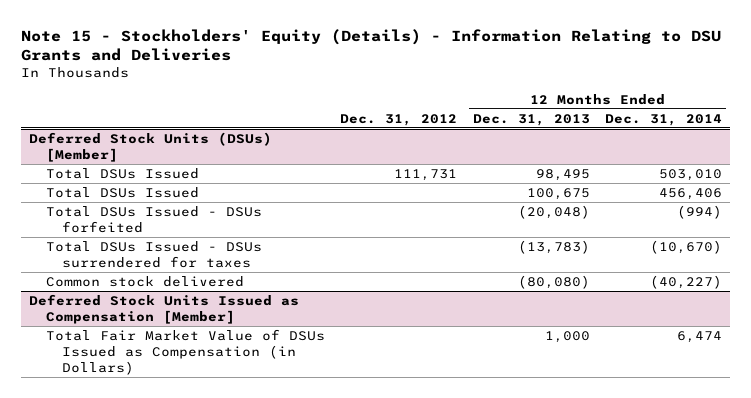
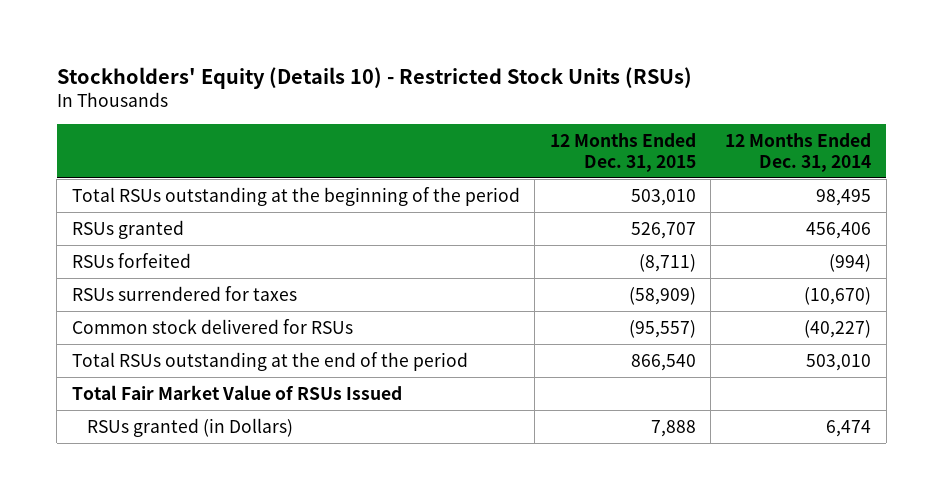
- Note 15 - Stockholders' Equity (Details) - Information Relating to DSU Grants and Deliveries
+ Stockholders' Equity (Details 10) - Restricted Stock Units (RSUs)
- | Dec. 31, 2012 | 12 Months Ended Dec. 31, 2013 | 12 Months Ended Dec. 31, 2014
+ | 12 Months Ended Dec. 31, 2015 | 12 Months Ended Dec. 31, 2014
- Deferred Stock Units (DSUs) [Member]
- Total DSUs Issued | 111,731 | 98,495 | 503,010
- Total DSUs Issued | | 100,675 | 456,406
- Total DSUs Issued - DSUs forfeited | | (20,048) | (994)
- Total DSUs Issued - DSUs surrendered for taxes | | (13,783) | (10,670)
- Common stock delivered | | (80,080) | (40,227)
- Deferred Stock Units Issued as Compensation [Member]
- Total Fair Market Value of DSUs Issued as Compensation (in Dollars) | | 1,000 | 6,474
+ Total RSUs outstanding at the beginning of the period | 503,010 | 98,495
+ RSUs granted | 526,707 | 456,406
+ RSUs forfeited | (8,711) | (994)
+ RSUs surrendered for taxes | (58,909) | (10,670)
+ Common stock delivered for RSUs | (95,557) | (40,227)
+ Total RSUs outstanding at the end of the period | 866,540 | 503,010
+ Total Fair Market Value of RSUs Issued
+ RSUs granted (in Dollars) | 7,888 | 6,474

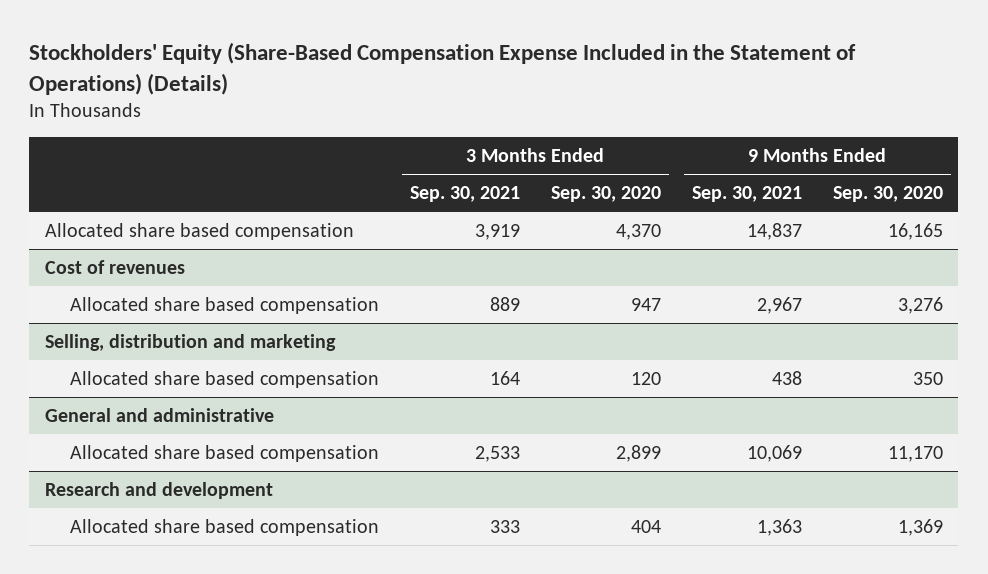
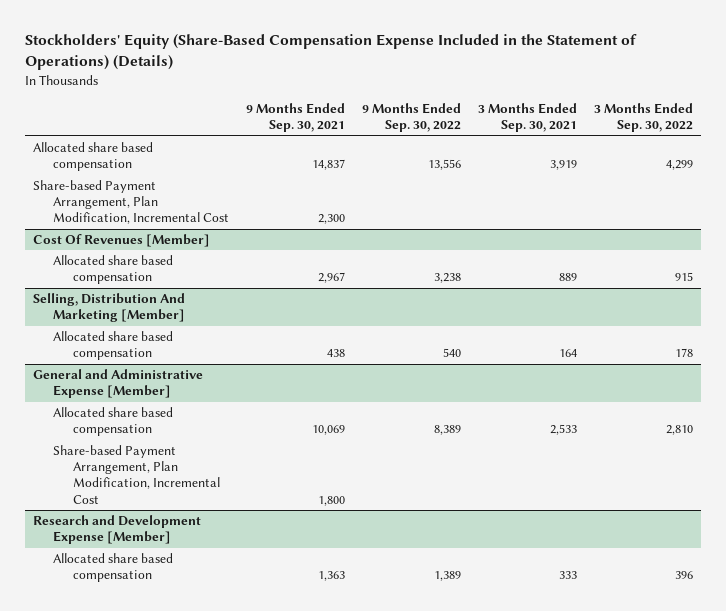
- | 3 Months Ended Sep. 30, 2021 | 3 Months Ended Sep. 30, 2020 | 9 Months Ended Sep. 30, 2021 | 9 Months Ended Sep. 30, 2020
+ | 9 Months Ended Sep. 30, 2021 | 9 Months Ended Sep. 30, 2022 | 3 Months Ended Sep. 30, 2021 | 3 Months Ended Sep. 30, 2022
- Cost of revenues
+ Share-based Payment Arrangement, Plan Modification, Incremental Cost | 2,300 | | |
+ Cost Of Revenues [Member]
- Selling, distribution and marketing
+ Selling, Distribution And Marketing [Member]
- General and administrative
+ General and Administrative Expense [Member]
- Research and development
+ Share-based Payment Arrangement, Plan Modification, Incremental Cost | 1,800 | | |
+ Research and Development Expense [Member]

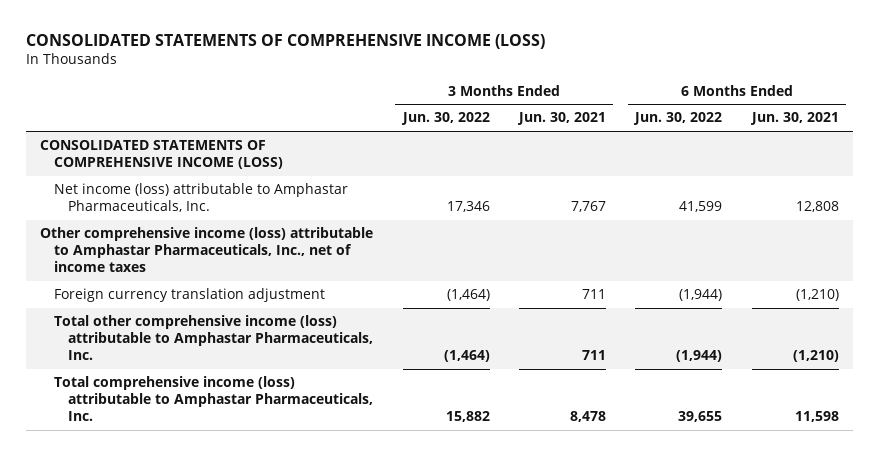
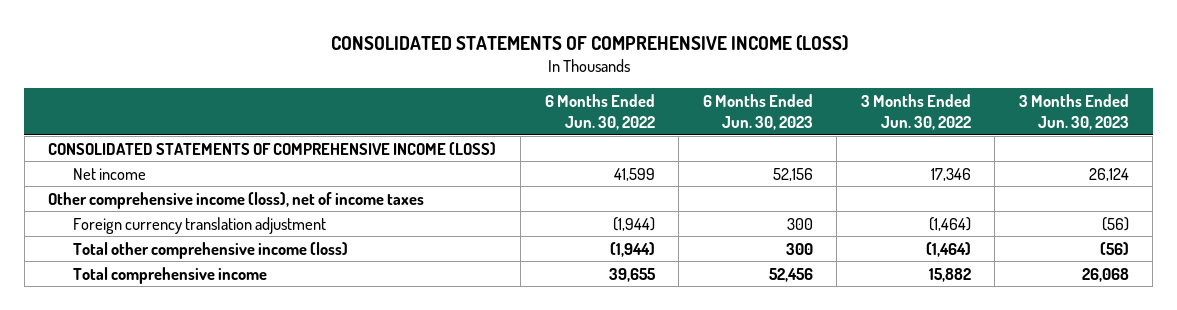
- | 3 Months Ended Jun. 30, 2022 | 3 Months Ended Jun. 30, 2021 | 6 Months Ended Jun. 30, 2022 | 6 Months Ended Jun. 30, 2021
+ | 6 Months Ended Jun. 30, 2022 | 6 Months Ended Jun. 30, 2023 | 3 Months Ended Jun. 30, 2022 | 3 Months Ended Jun. 30, 2023
- Net income (loss) attributable to Amphastar Pharmaceuticals, Inc. | 17,346 | 7,767 | 41,599 | 12,808
- Other comprehensive income (loss) attributable to Amphastar Pharmaceuticals, Inc., net of income taxes
+ Net income | 41,599 | 52,156 | 17,346 | 26,124
+ Other comprehensive income (loss), net of income taxes
- Total other comprehensive income (loss) attributable to Amphastar Pharmaceuticals, Inc. | (1,464) | 711 | (1,944) | (1,210)
- Total comprehensive income (loss) attributable to Amphastar Pharmaceuticals, Inc. | 15,882 | 8,478 | 39,655 | 11,598
+ Total other comprehensive income (loss) | (1,944) | 300 | (1,464) | (56)
+ Total comprehensive income | 39,655 | 52,456 | 15,882 | 26,068

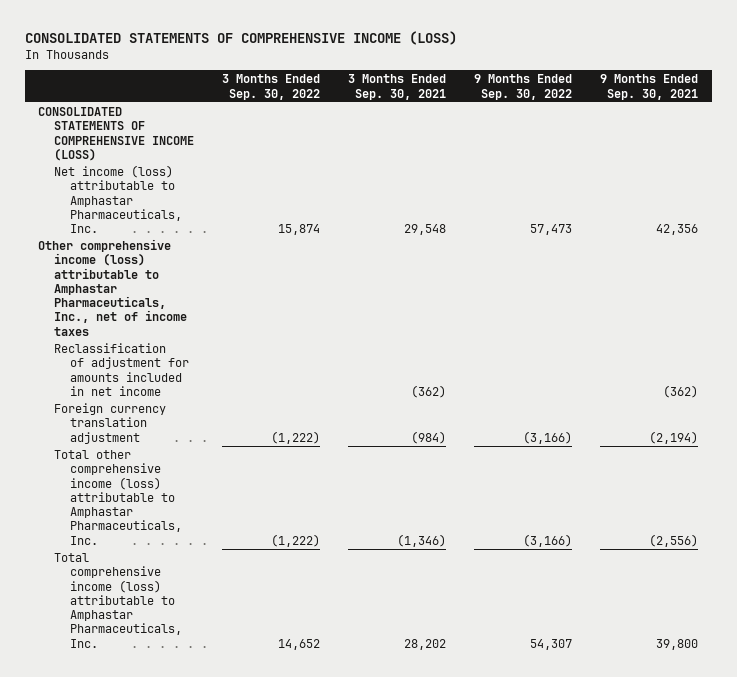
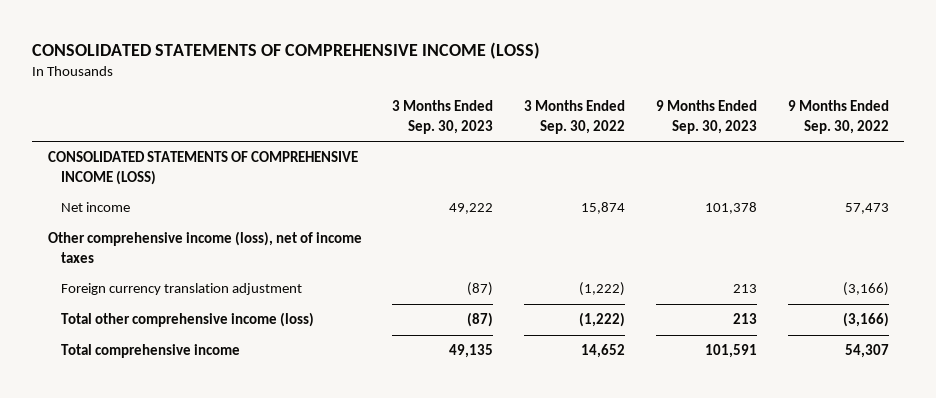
- | 3 Months Ended Sep. 30, 2022 | 3 Months Ended Sep. 30, 2021 | 9 Months Ended Sep. 30, 2022 | 9 Months Ended Sep. 30, 2021
+ | 3 Months Ended Sep. 30, 2023 | 3 Months Ended Sep. 30, 2022 | 9 Months Ended Sep. 30, 2023 | 9 Months Ended Sep. 30, 2022
- Net income (loss) attributable to Amphastar Pharmaceuticals, Inc. | 15,874 | 29,548 | 57,473 | 42,356
- Other comprehensive income (loss) attributable to Amphastar Pharmaceuticals, Inc., net of income taxes
- Reclassification of adjustment for amounts included in net income | | (362) | | (362)
+ Net income | 49,222 | 15,874 | 101,378 | 57,473
+ Other comprehensive income (loss), net of income taxes
- Total other comprehensive income (loss) attributable to Amphastar Pharmaceuticals, Inc. | (1,222) | (1,346) | (3,166) | (2,556)
- Total comprehensive income (loss) attributable to Amphastar Pharmaceuticals, Inc. | 14,652 | 28,202 | 54,307 | 39,800
+ Total other comprehensive income (loss) | (87) | (1,222) | 213 | (3,166)
+ Total comprehensive income | 49,135 | 14,652 | 101,591 | 54,307

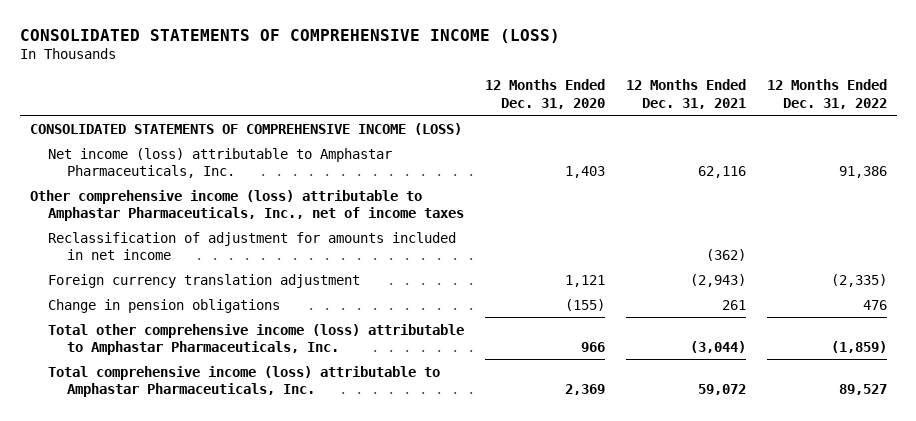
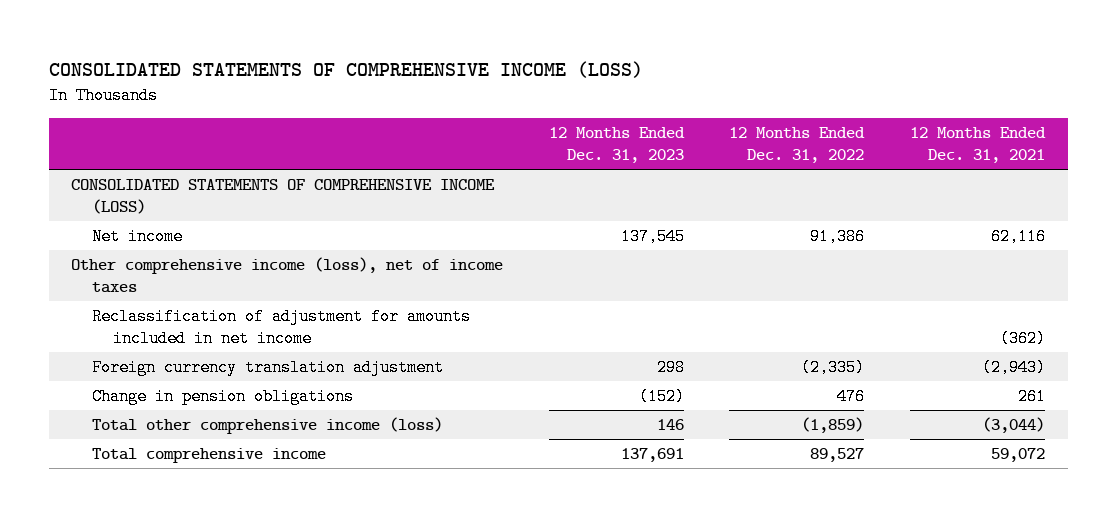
- | 12 Months Ended Dec. 31, 2020 | 12 Months Ended Dec. 31, 2021 | 12 Months Ended Dec. 31, 2022
+ | 12 Months Ended Dec. 31, 2023 | 12 Months Ended Dec. 31, 2022 | 12 Months Ended Dec. 31, 2021
- Net income (loss) attributable to Amphastar Pharmaceuticals, Inc. | 1,403 | 62,116 | 91,386
- Other comprehensive income (loss) attributable to Amphastar Pharmaceuticals, Inc., net of income taxes
+ Net income | 137,545 | 91,386 | 62,116
+ Other comprehensive income (loss), net of income taxes
- Total other comprehensive income (loss) attributable to Amphastar Pharmaceuticals, Inc. | 966 | (3,044) | (1,859)
- Total comprehensive income (loss) attributable to Amphastar Pharmaceuticals, Inc. | 2,369 | 59,072 | 89,527
+ Total other comprehensive income (loss) | 146 | (1,859) | (3,044)
+ Total comprehensive income | 137,691 | 89,527 | 59,072

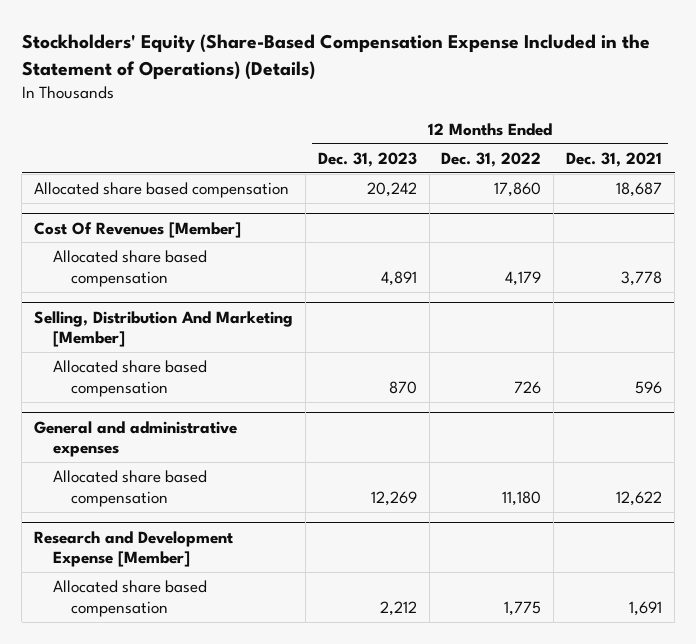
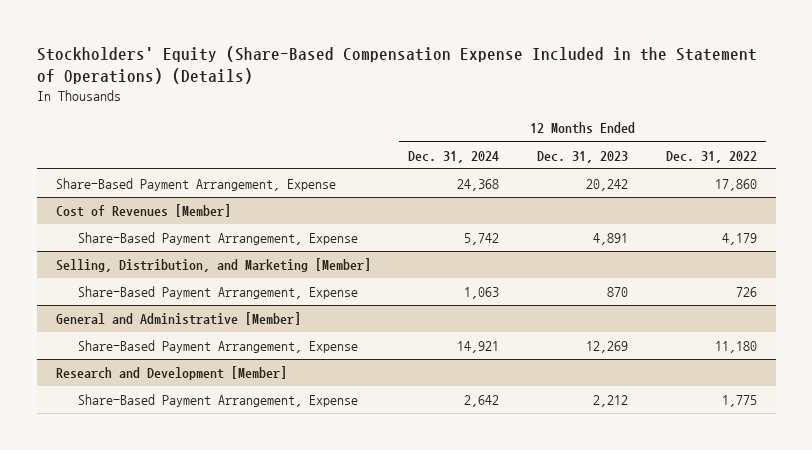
- | 12 Months Ended Dec. 31, 2023 | 12 Months Ended Dec. 31, 2022 | 12 Months Ended Dec. 31, 2021
+ | 12 Months Ended Dec. 31, 2024 | 12 Months Ended Dec. 31, 2023 | 12 Months Ended Dec. 31, 2022
- Allocated share based compensation | 20,242 | 17,860 | 18,687
- Cost Of Revenues [Member]
- Allocated share based compensation | 4,891 | 4,179 | 3,778
- Selling, Distribution And Marketing [Member]
- Allocated share based compensation | 870 | 726 | 596
- General and administrative expenses
- Allocated share based compensation | 12,269 | 11,180 | 12,622
- Research and Development Expense [Member]
- Allocated share based compensation | 2,212 | 1,775 | 1,691
+ Share-Based Payment Arrangement, Expense | 24,368 | 20,242 | 17,860
+ Cost of Revenues [Member]
+ Share-Based Payment Arrangement, Expense | 5,742 | 4,891 | 4,179
+ Selling, Distribution, and Marketing [Member]
+ Share-Based Payment Arrangement, Expense | 1,063 | 870 | 726
+ General and Administrative [Member]
+ Share-Based Payment Arrangement, Expense | 14,921 | 12,269 | 11,180
+ Research and Development [Member]
+ Share-Based Payment Arrangement, Expense | 2,642 | 2,212 | 1,775

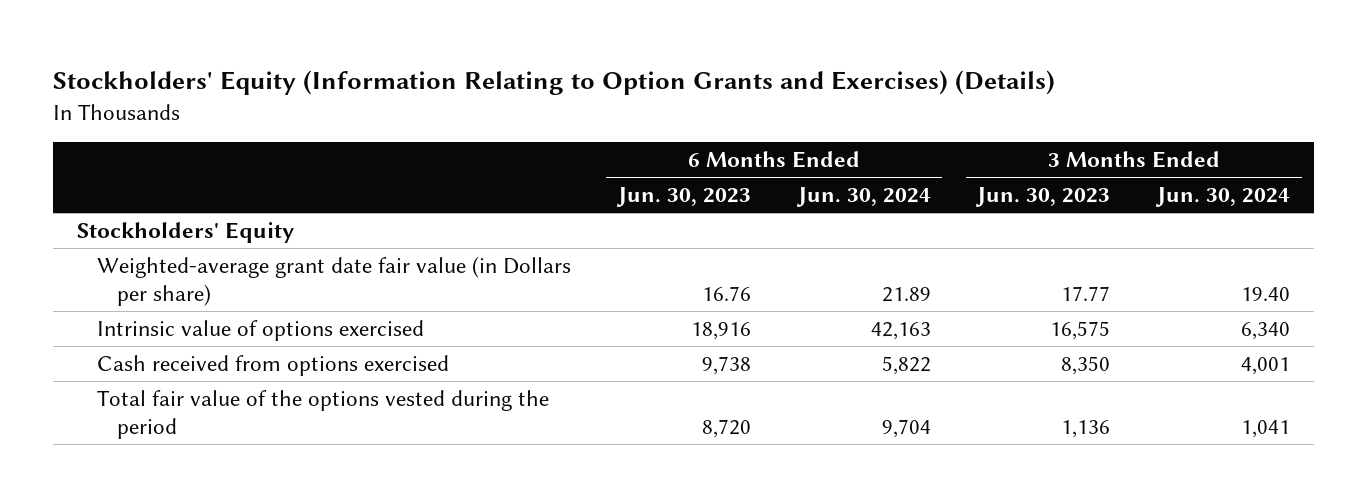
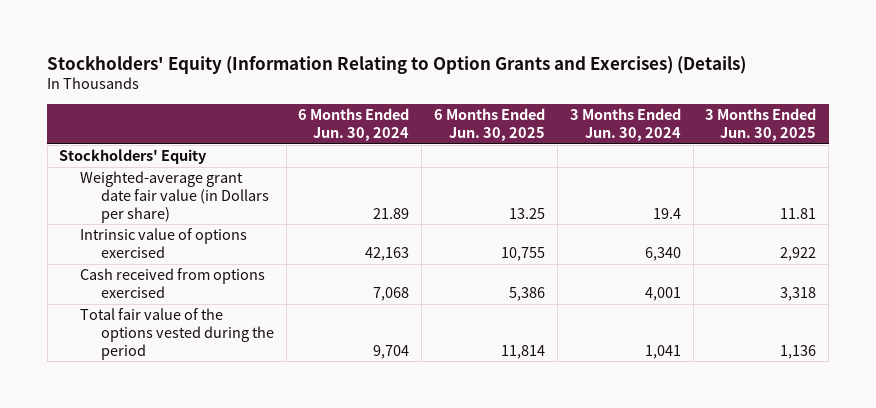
- | 6 Months Ended Jun. 30, 2023 | 6 Months Ended Jun. 30, 2024 | 3 Months Ended Jun. 30, 2023 | 3 Months Ended Jun. 30, 2024
+ | 6 Months Ended Jun. 30, 2024 | 6 Months Ended Jun. 30, 2025 | 3 Months Ended Jun. 30, 2024 | 3 Months Ended Jun. 30, 2025
- Weighted-average grant date fair value (in Dollars per share) | 16.76 | 21.89 | 17.77 | 19.40
+ Weighted-average grant date fair value (in Dollars per share) | 21.89 | 13.25 | 19.4 | 11.81
- Cash received from options exercised | 9,738 | 5,822 | 8,350 | 4,001
+ Cash received from options exercised | 7,068 | 5,386 | 4,001 | 3,318

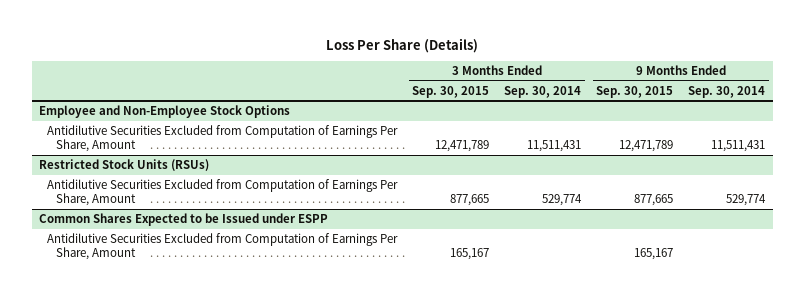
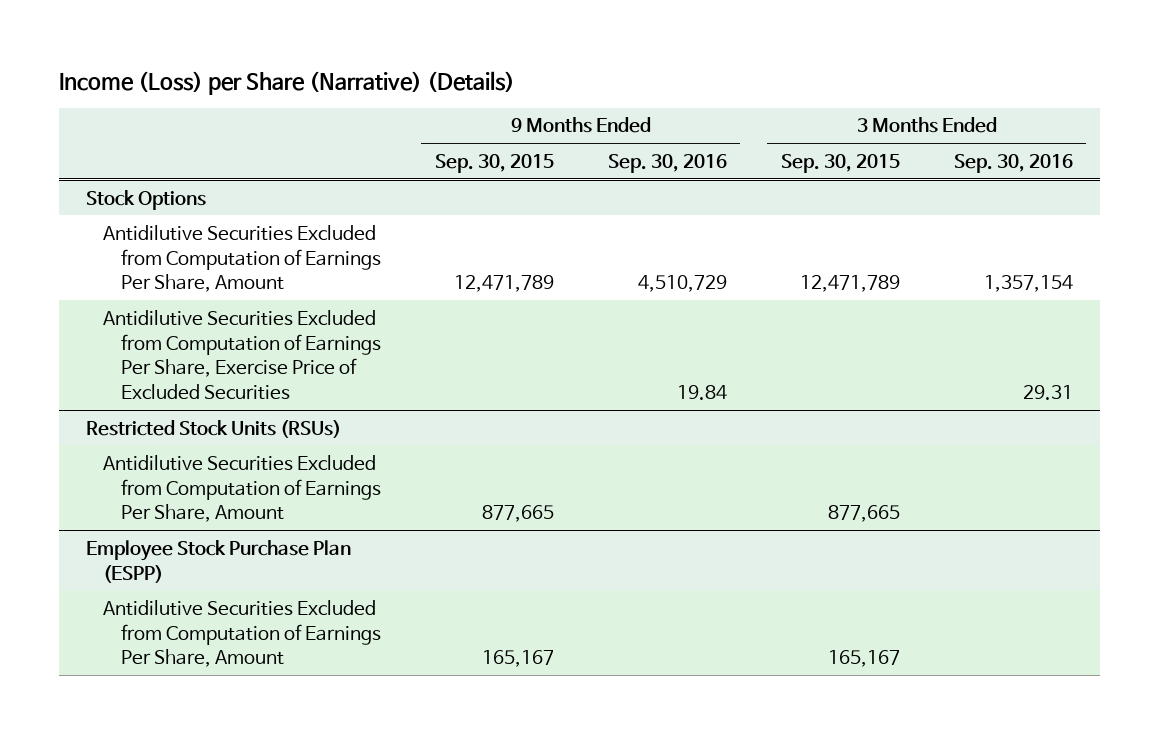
- Loss Per Share (Details)
+ Income (Loss) per Share (Narrative) (Details)
- | 3 Months Ended Sep. 30, 2015 | 3 Months Ended Sep. 30, 2014 | 9 Months Ended Sep. 30, 2015 | 9 Months Ended Sep. 30, 2014
+ | 9 Months Ended Sep. 30, 2015 | 9 Months Ended Sep. 30, 2016 | 3 Months Ended Sep. 30, 2015 | 3 Months Ended Sep. 30, 2016
- Employee and Non-Employee Stock Options
+ Stock Options
+ Antidilutive Securities Excluded from Computation of Earnings Per Share, Exercise Price of Excluded Securities | | 19.84 | | 29.31
- Common Shares Expected to be Issued under ESPP
+ Employee Stock Purchase Plan (ESPP)

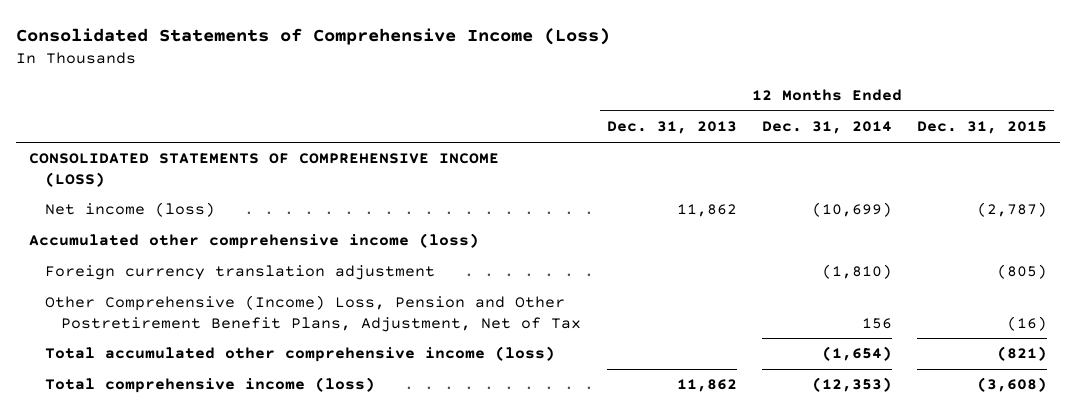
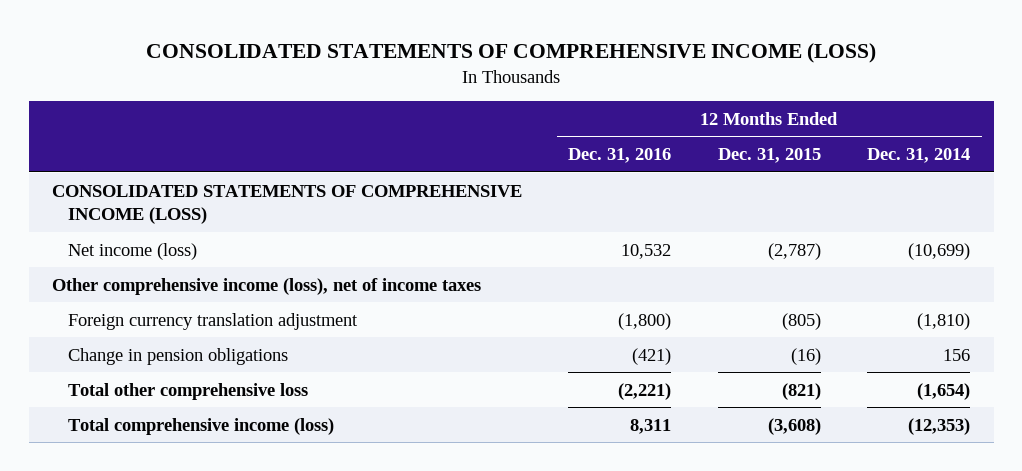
- Consolidated Statements of Comprehensive Income (Loss)
+ CONSOLIDATED STATEMENTS OF COMPREHENSIVE INCOME (LOSS)
- | 12 Months Ended Dec. 31, 2013 | 12 Months Ended Dec. 31, 2014 | 12 Months Ended Dec. 31, 2015
+ | 12 Months Ended Dec. 31, 2016 | 12 Months Ended Dec. 31, 2015 | 12 Months Ended Dec. 31, 2014
- Accumulated other comprehensive income (loss)
+ Other comprehensive income (loss), net of income taxes
- Other Comprehensive (Income) Loss, Pension and Other Postretirement Benefit Plans, Adjustment, Net of Tax | | 156 | (16)
- Total accumulated other comprehensive income (loss) | | (1,654) | (821)
+ Change in pension obligations | (421) | (16) | 156
+ Total other comprehensive loss | (2,221) | (821) | (1,654)

